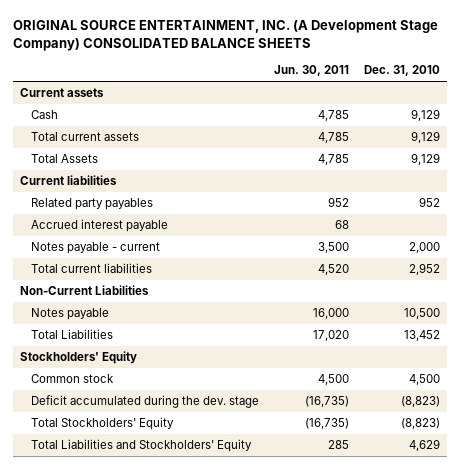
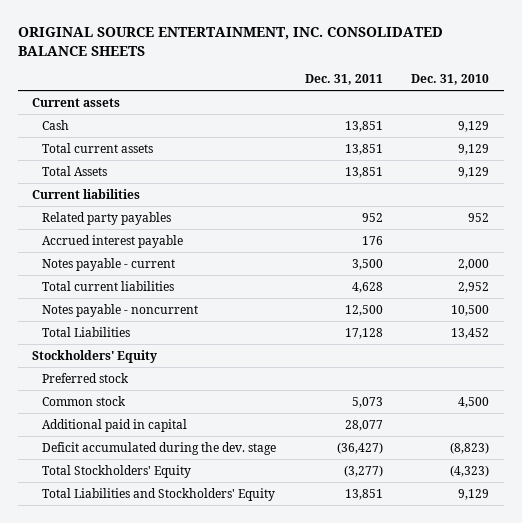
- ORIGINAL SOURCE ENTERTAINMENT, INC. (A Development Stage Company) CONSOLIDATED BALANCE SHEETS
+ ORIGINAL SOURCE ENTERTAINMENT, INC. CONSOLIDATED BALANCE SHEETS
- | Jun. 30, 2011 | Dec. 31, 2010
+ | Dec. 31, 2011 | Dec. 31, 2010
- Non-Current Liabilities
- Notes payable | 16,000 | 10,500
+ Notes payable - noncurrent | 12,500 | 10,500
+ Preferred stock
+ Additional paid in capital | 28,077 |
- Total Stockholders' Equity | (16,735) | (8,823)
- Total Liabilities and Stockholders' Equity | 285 | 4,629
+ Total Stockholders' Equity | (3,277) | (4,323)
+ Total Liabilities and Stockholders' Equity | 13,851 | 9,129

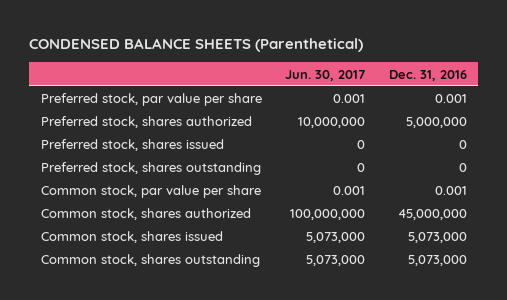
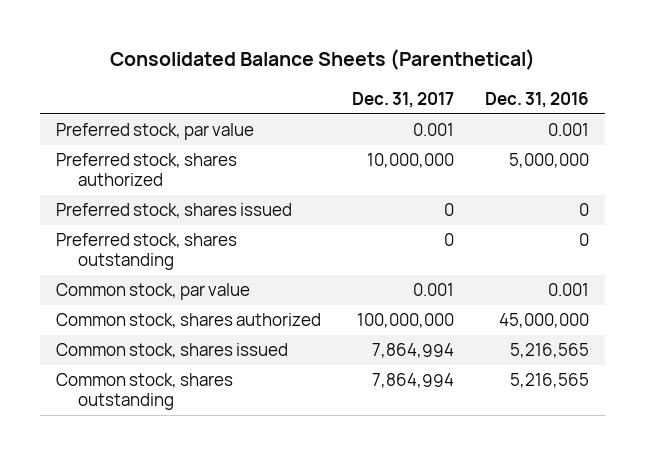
- CONDENSED BALANCE SHEETS (Parenthetical)
+ Consolidated Balance Sheets (Parenthetical)
- | Jun. 30, 2017 | Dec. 31, 2016
+ | Dec. 31, 2017 | Dec. 31, 2016
- Preferred stock, par value per share | 0.001 | 0.001
+ Preferred stock, par value | 0.001 | 0.001
- Common stock, par value per share | 0.001 | 0.001
+ Common stock, par value | 0.001 | 0.001
- Common stock, shares issued | 5,073,000 | 5,073,000
- Common stock, shares outstanding | 5,073,000 | 5,073,000
+ Common stock, shares issued | 7,864,994 | 5,216,565
+ Common stock, shares outstanding | 7,864,994 | 5,216,565

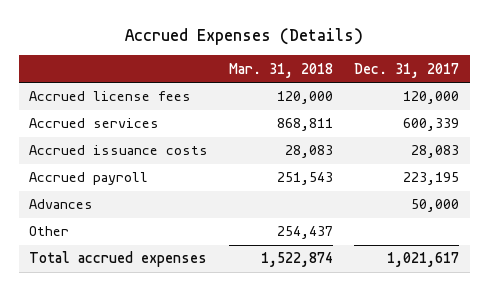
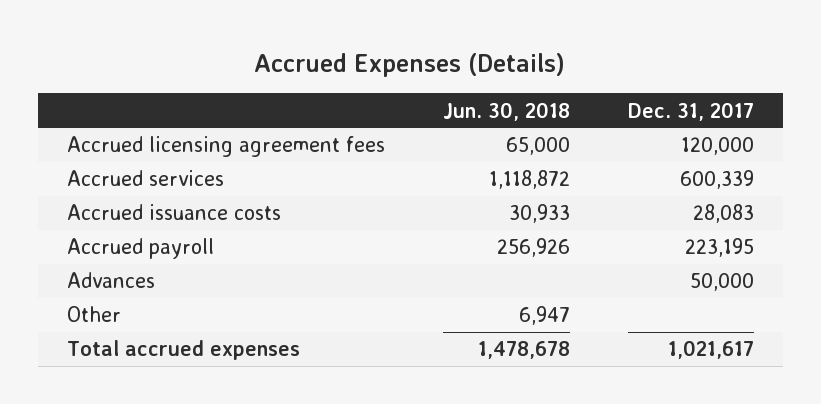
- | Mar. 31, 2018 | Dec. 31, 2017
+ | Jun. 30, 2018 | Dec. 31, 2017
- Accrued license fees | 120,000 | 120,000
+ Accrued licensing agreement fees | 65,000 | 120,000

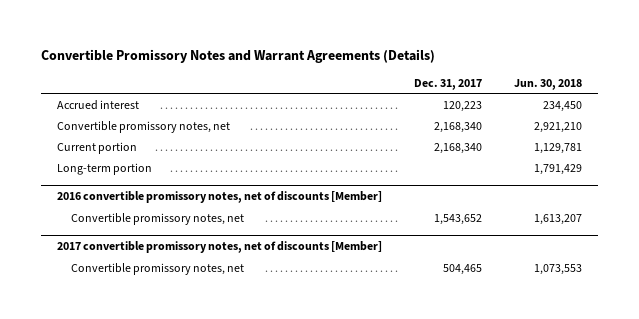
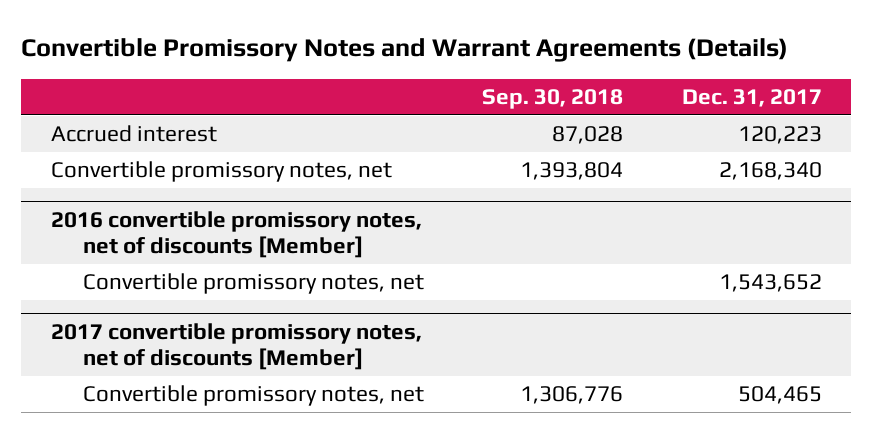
- | Dec. 31, 2017 | Jun. 30, 2018
+ | Sep. 30, 2018 | Dec. 31, 2017
- Current portion | 2,168,340 | 1,129,781
- Long-term portion | | 1,791,429

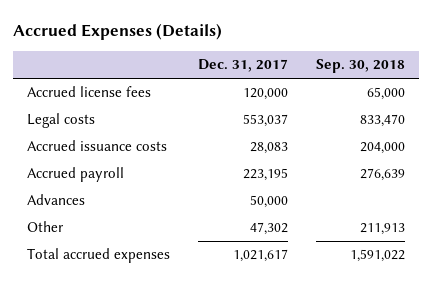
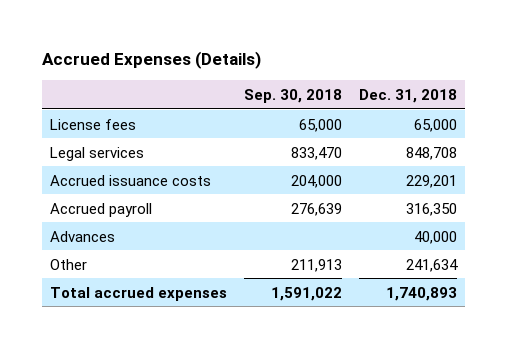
- | Dec. 31, 2017 | Sep. 30, 2018
+ | Sep. 30, 2018 | Dec. 31, 2018
- Accrued license fees | 120,000 | 65,000
- Legal costs | 553,037 | 833,470
+ License fees | 65,000 | 65,000
+ Legal services | 833,470 | 848,708

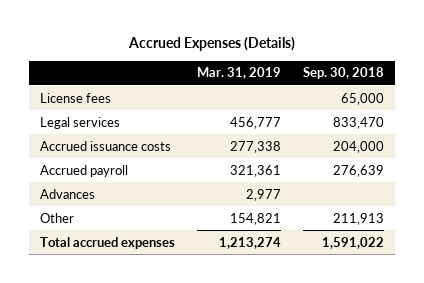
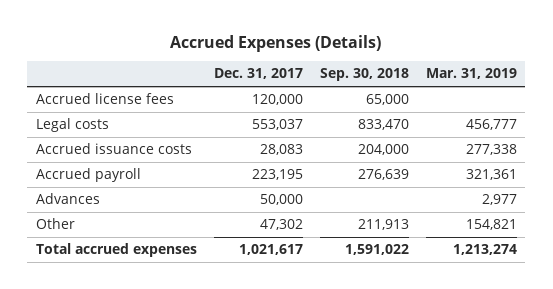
- | Mar. 31, 2019 | Sep. 30, 2018
+ | Dec. 31, 2017 | Sep. 30, 2018 | Mar. 31, 2019
- License fees | | 65,000
- Legal services | 456,777 | 833,470
+ Accrued license fees | 120,000 | 65,000 |
+ Legal costs | 553,037 | 833,470 | 456,777

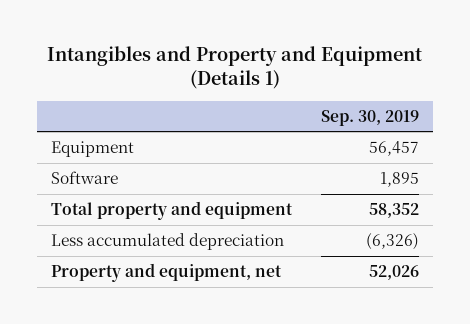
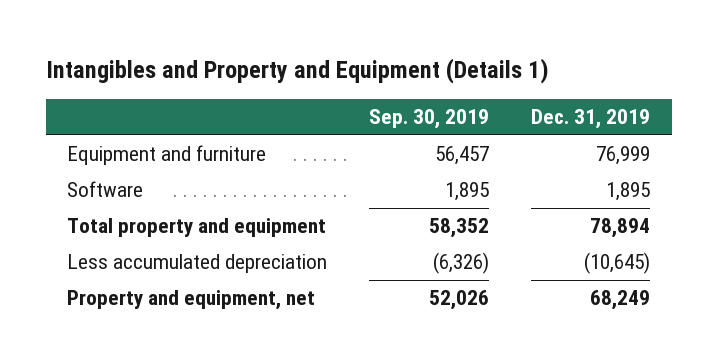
- | Sep. 30, 2019
+ | Sep. 30, 2019 | Dec. 31, 2019
- Equipment | 56,457
+ Equipment and furniture | 56,457 | 76,999

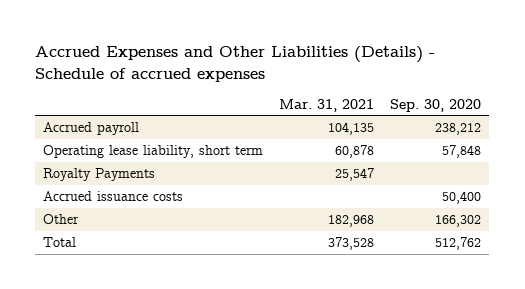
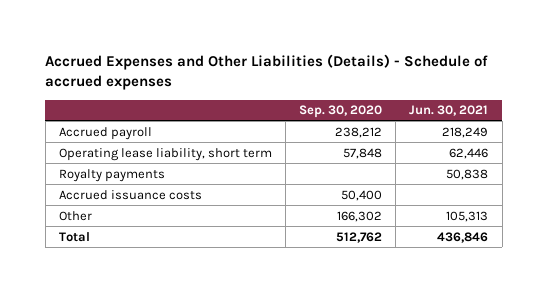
- | Mar. 31, 2021 | Sep. 30, 2020
+ | Sep. 30, 2020 | Jun. 30, 2021
- Royalty Payments | 25,547 |
+ Royalty payments | | 50,838

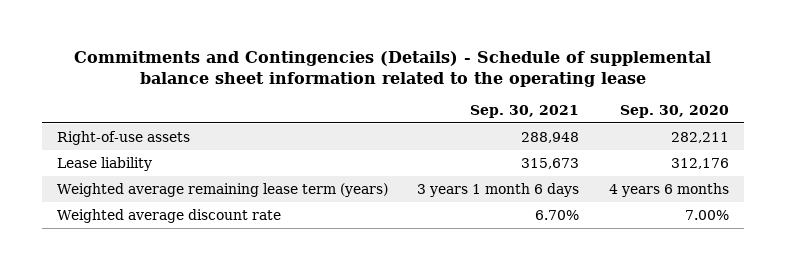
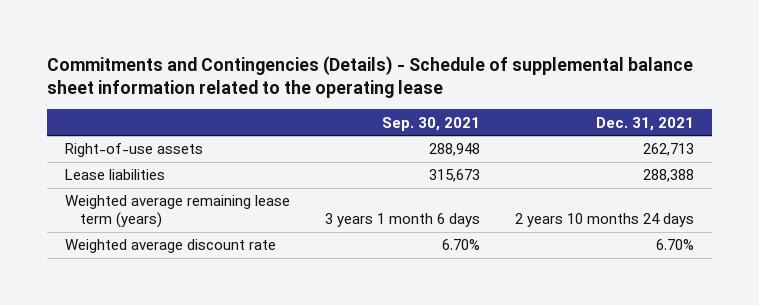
- | Sep. 30, 2021 | Sep. 30, 2020
+ | Sep. 30, 2021 | Dec. 31, 2021
- Lease liability | 315,673 | 312,176
+ Lease liabilities | 315,673 | 288,388

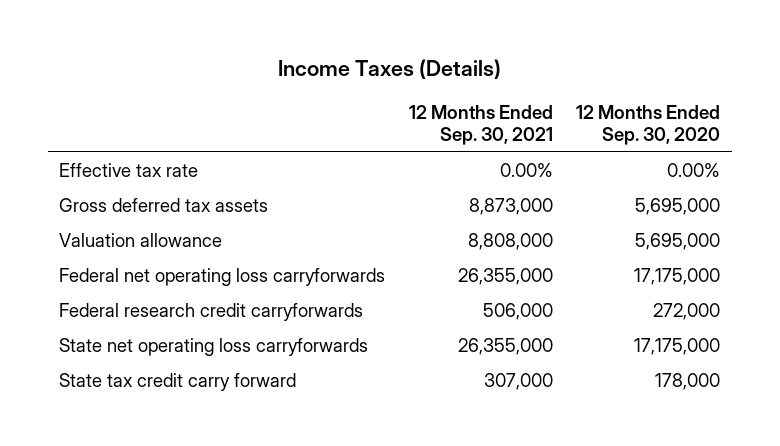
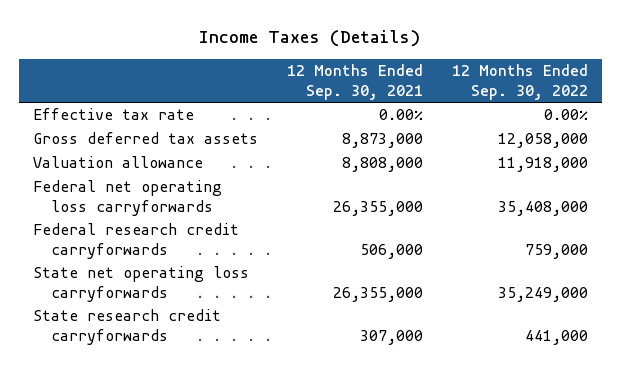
- | 12 Months Ended Sep. 30, 2021 | 12 Months Ended Sep. 30, 2020
+ | 12 Months Ended Sep. 30, 2021 | 12 Months Ended Sep. 30, 2022
- State tax credit carry forward | 307,000 | 178,000
+ State research credit carryforwards | 307,000 | 441,000

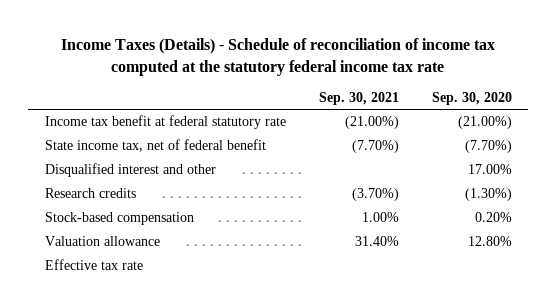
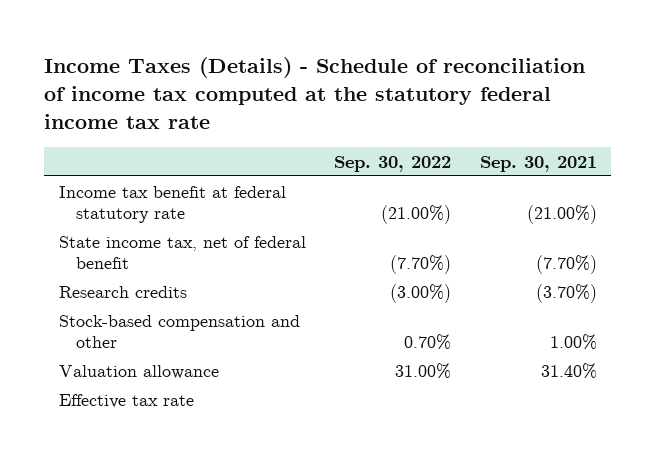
- | Sep. 30, 2021 | Sep. 30, 2020
+ | Sep. 30, 2022 | Sep. 30, 2021
- Disqualified interest and other | | 17.00%
- Stock-based compensation | 1.00% | 0.20%
+ Stock-based compensation and other | 0.70% | 1.00%

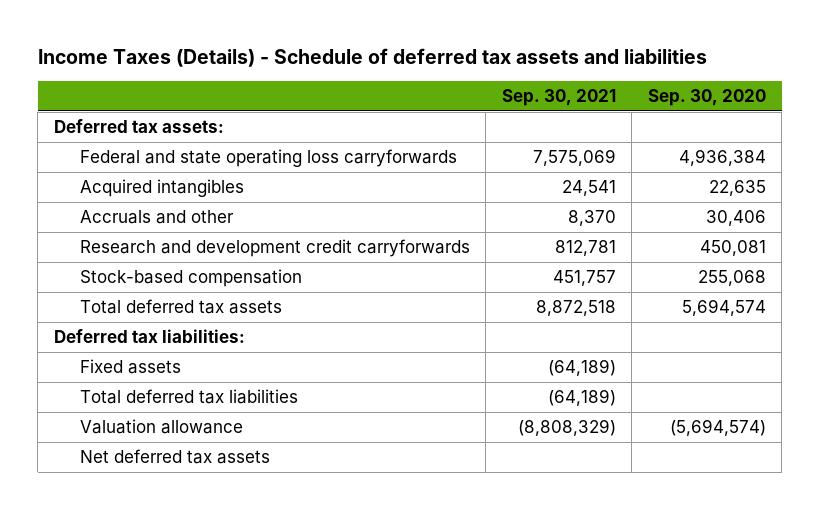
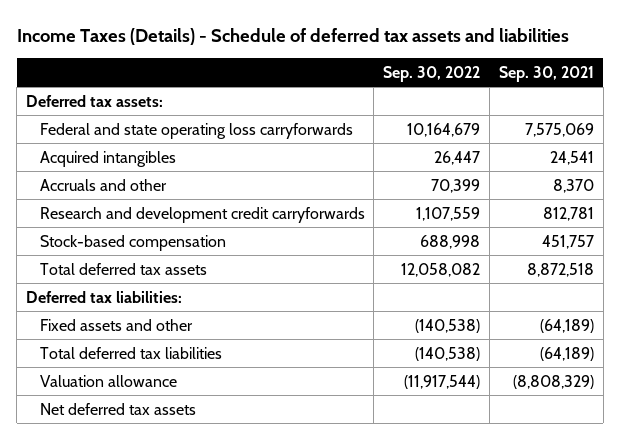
- | Sep. 30, 2021 | Sep. 30, 2020
+ | Sep. 30, 2022 | Sep. 30, 2021
- Fixed assets | (64,189) |
+ Fixed assets and other | (140,538) | (64,189)

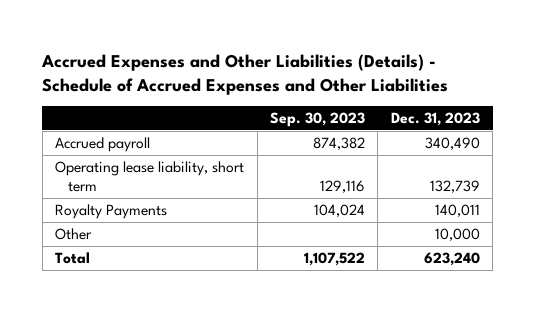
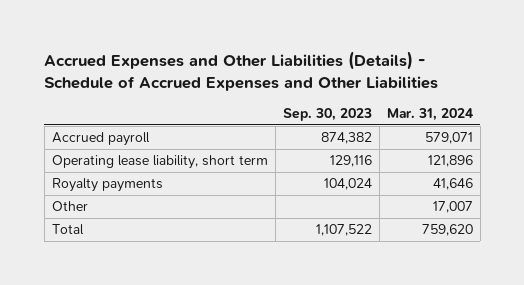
- | Sep. 30, 2023 | Dec. 31, 2023
+ | Sep. 30, 2023 | Mar. 31, 2024
- Royalty Payments | 104,024 | 140,011
+ Royalty payments | 104,024 | 41,646

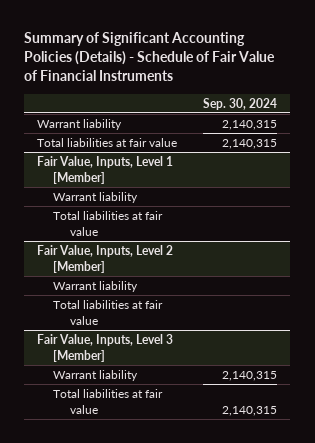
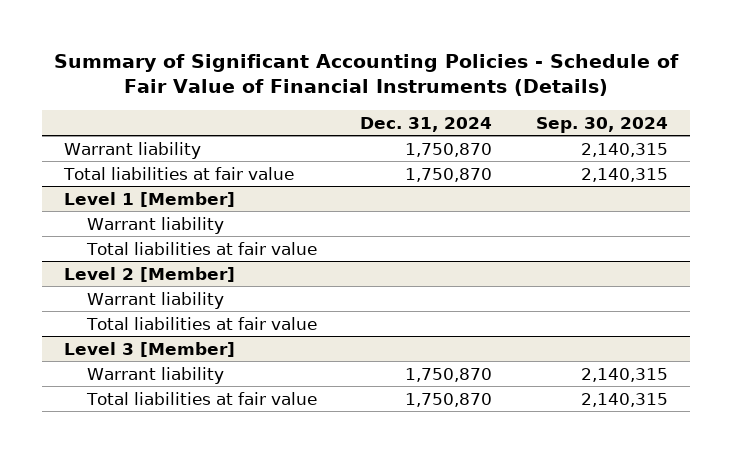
- Summary of Significant Accounting Policies (Details) - Schedule of Fair Value of Financial Instruments
+ Summary of Significant Accounting Policies - Schedule of Fair Value of Financial Instruments (Details)
- | Sep. 30, 2024
+ | Dec. 31, 2024 | Sep. 30, 2024
- Fair Value, Inputs, Level 1 [Member]
+ Level 1 [Member]
- Fair Value, Inputs, Level 2 [Member]
+ Level 2 [Member]
- Fair Value, Inputs, Level 3 [Member]
+ Level 3 [Member]

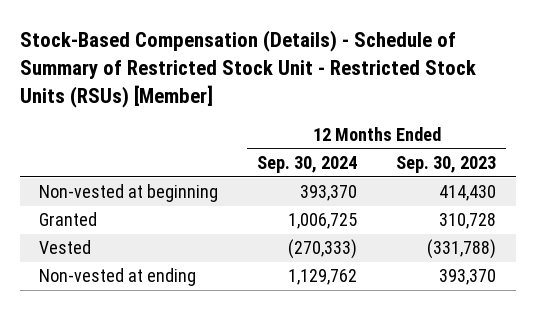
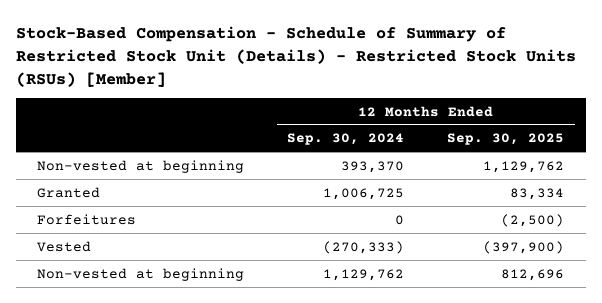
- Stock-Based Compensation (Details) - Schedule of Summary of Restricted Stock Unit - Restricted Stock Units (RSUs) [Member]
+ Stock-Based Compensation - Schedule of Summary of Restricted Stock Unit (Details) - Restricted Stock Units (RSUs) [Member]
- | 12 Months Ended Sep. 30, 2024 | 12 Months Ended Sep. 30, 2023
+ | 12 Months Ended Sep. 30, 2024 | 12 Months Ended Sep. 30, 2025
+ Forfeitures | 0 | (2,500)
- Non-vested at ending | 1,129,762 | 393,370
+ Non-vested at beginning | 1,129,762 | 812,696

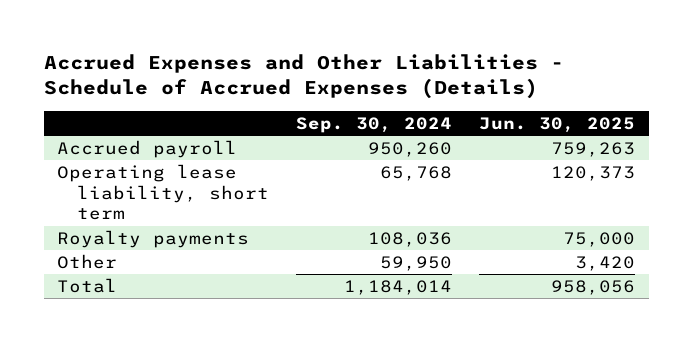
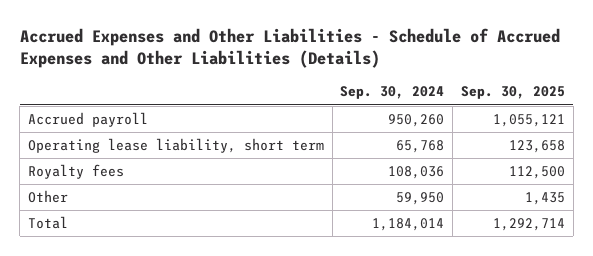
- Accrued Expenses and Other Liabilities - Schedule of Accrued Expenses (Details)
+ Accrued Expenses and Other Liabilities - Schedule of Accrued Expenses and Other Liabilities (Details)
- | Sep. 30, 2024 | Jun. 30, 2025
+ | Sep. 30, 2024 | Sep. 30, 2025
- Royalty payments | 108,036 | 75,000
+ Royalty fees | 108,036 | 112,500

